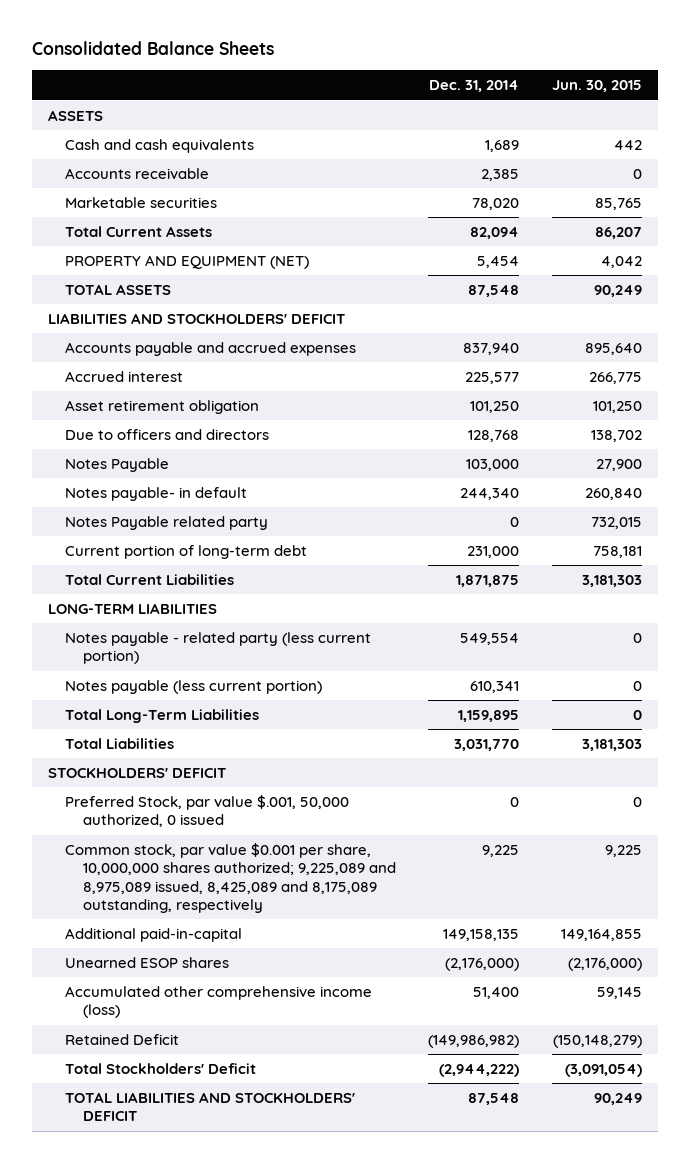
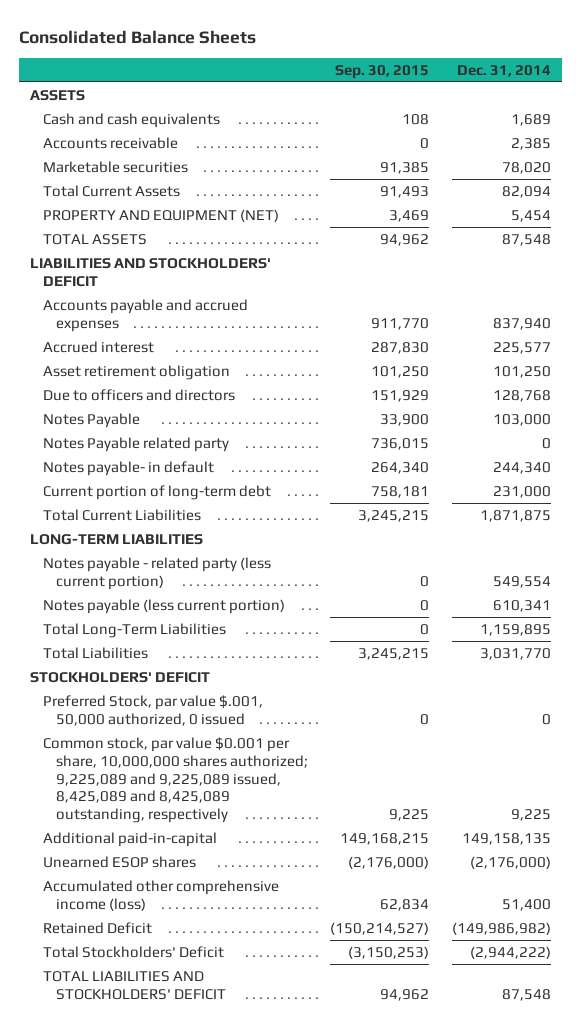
- | Dec. 31, 2014 | Jun. 30, 2015
+ | Sep. 30, 2015 | Dec. 31, 2014
moved down: Notes payable- in default | 264,340 | 244,340
- Common stock, par value $0.001 per share, 10,000,000 shares authorized; 9,225,089 and 8,975,089 issued, 8,425,089 and 8,175,089 outstanding, respectively | 9,225 | 9,225
+ Common stock, par value $0.001 per share, 10,000,000 shares authorized; 9,225,089 and 9,225,089 issued, 8,425,089 and 8,425,089 outstanding, respectively | 9,225 | 9,225

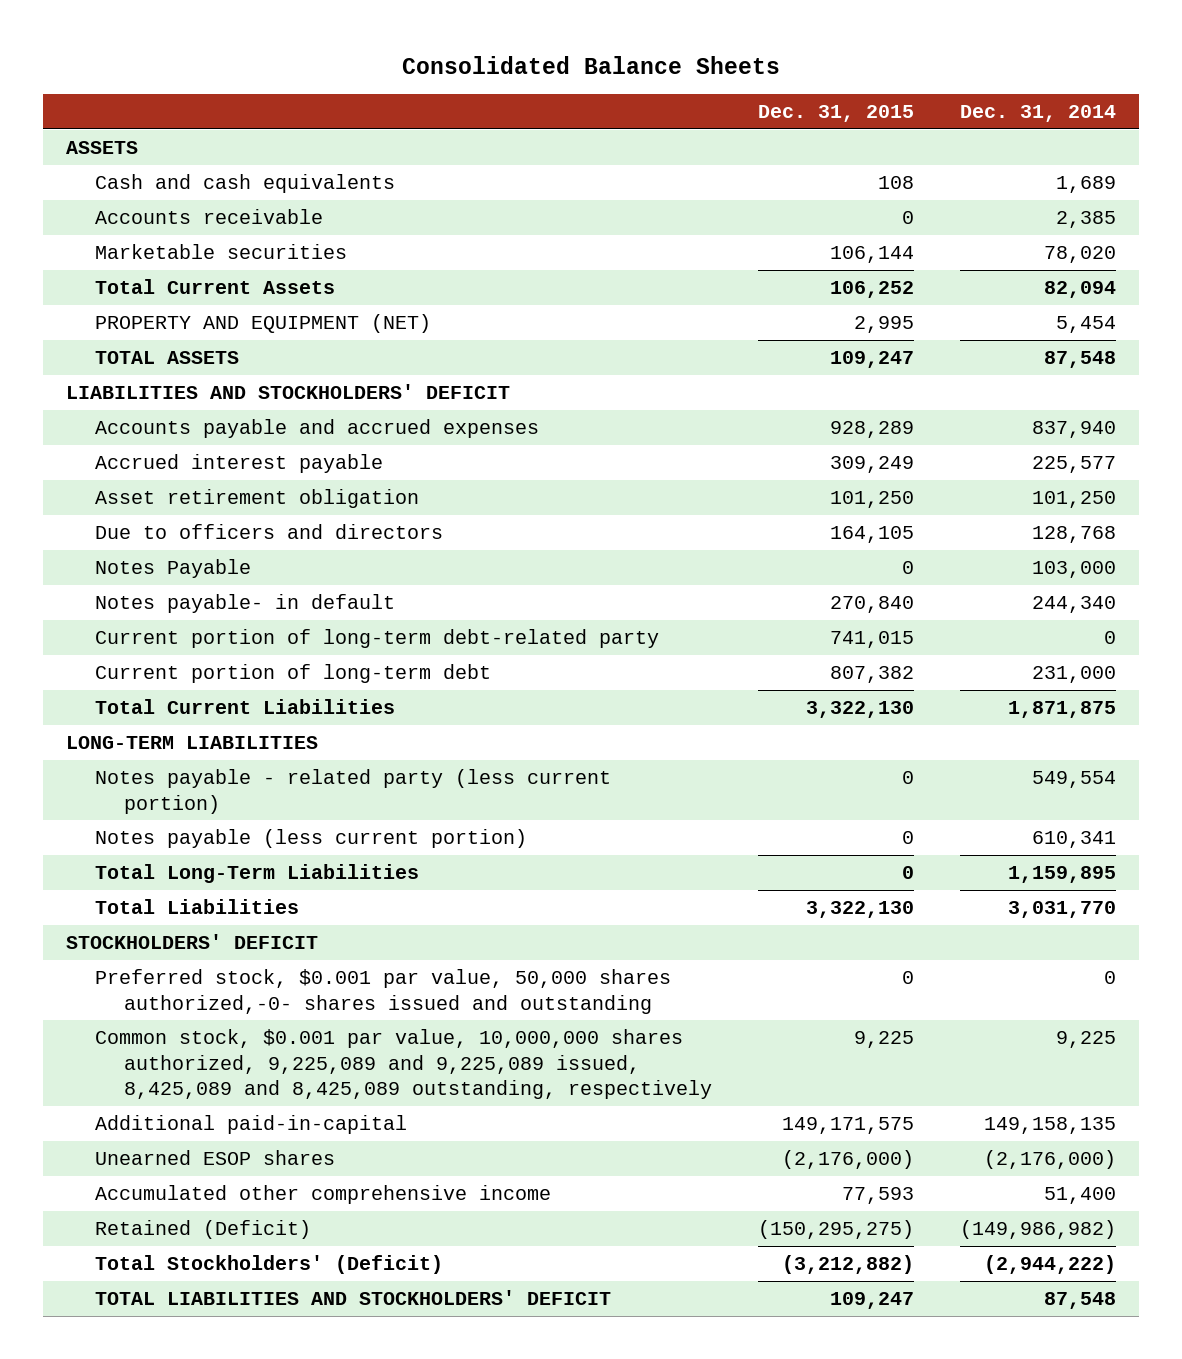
- | Sep. 30, 2015 | Dec. 31, 2014
+ | Dec. 31, 2015 | Dec. 31, 2014
- Accrued interest | 287,830 | 225,577
+ Accrued interest payable | 309,249 | 225,577
- Notes Payable related party | 736,015 | 0
+ Current portion of long-term debt-related party | 741,015 | 0
- Preferred Stock, par value $.001, 50,000 authorized, 0 issued | 0 | 0
- Common stock, par value $0.001 per share, 10,000,000 shares authorized; 9,225,089 and 9,225,089 issued, 8,425,089 and 8,425,089 outstanding, respectively | 9,225 | 9,225
+ Preferred stock, $0.001 par value, 50,000 shares authorized,-0- shares issued and outstanding | 0 | 0
+ Common stock, $0.001 par value, 10,000,000 shares authorized, 9,225,089 and 9,225,089 issued, 8,425,089 and 8,425,089 outstanding, respectively | 9,225 | 9,225
- Accumulated other comprehensive income (loss) | 62,834 | 51,400
- Retained Deficit | (150,214,527) | (149,986,982)
- Total Stockholders' Deficit | (3,150,253) | (2,944,222)
+ Accumulated other comprehensive income | 77,593 | 51,400
+ Retained (Deficit) | (150,295,275) | (149,986,982)
+ Total Stockholders' (Deficit) | (3,212,882) | (2,944,222)

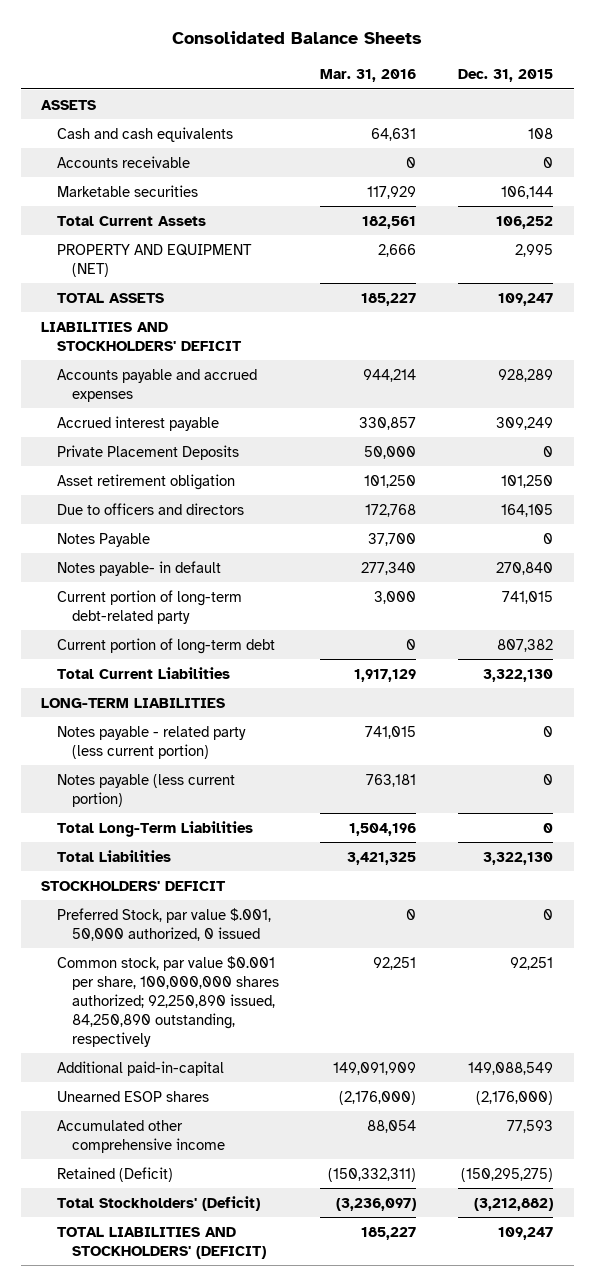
- | Dec. 31, 2015 | Dec. 31, 2014
+ | Mar. 31, 2016 | Dec. 31, 2015
+ Private Placement Deposits | 50,000 | 0
- Preferred stock, $0.001 par value, 50,000 shares authorized,-0- shares issued and outstanding | 0 | 0
- Common stock, $0.001 par value, 10,000,000 shares authorized, 9,225,089 and 9,225,089 issued, 8,425,089 and 8,425,089 outstanding, respectively | 9,225 | 9,225
- Additional paid-in-capital | 149,171,575 | 149,158,135
+ Preferred Stock, par value $.001, 50,000 authorized, 0 issued | 0 | 0
+ Common stock, par value $0.001 per share, 100,000,000 shares authorized; 92,250,890 issued, 84,250,890 outstanding, respectively | 92,251 | 92,251
+ Additional paid-in-capital | 149,091,909 | 149,088,549
- TOTAL LIABILITIES AND STOCKHOLDERS' DEFICIT | 109,247 | 87,548
+ TOTAL LIABILITIES AND STOCKHOLDERS' (DEFICIT) | 185,227 | 109,247

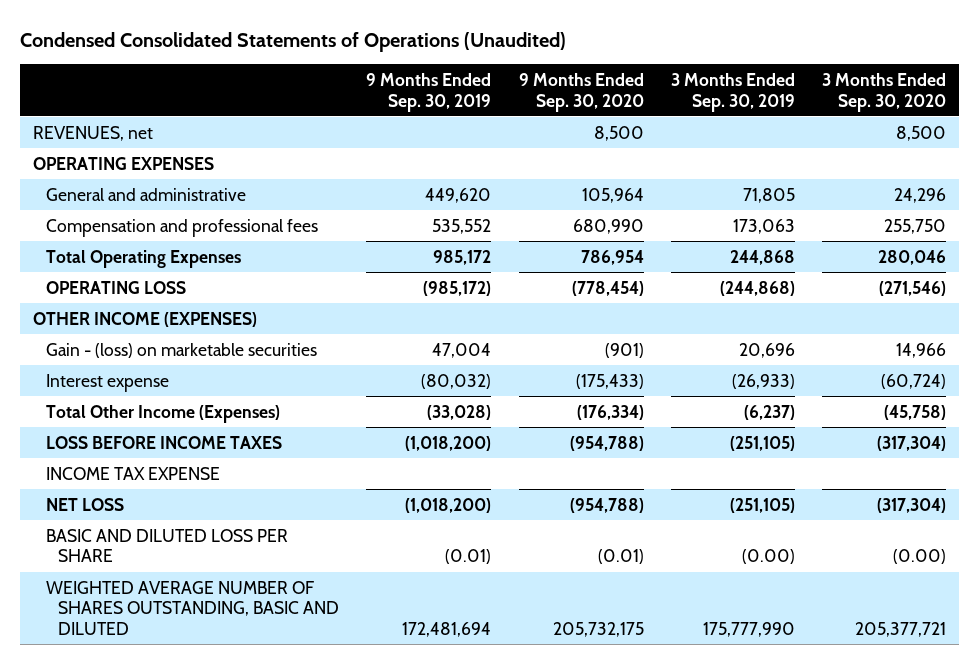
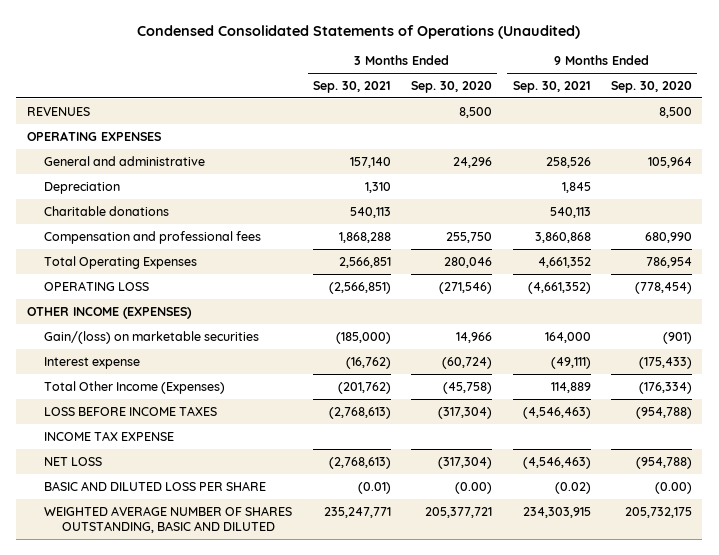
- | 9 Months Ended Sep. 30, 2019 | 9 Months Ended Sep. 30, 2020 | 3 Months Ended Sep. 30, 2019 | 3 Months Ended Sep. 30, 2020
+ | 3 Months Ended Sep. 30, 2021 | 3 Months Ended Sep. 30, 2020 | 9 Months Ended Sep. 30, 2021 | 9 Months Ended Sep. 30, 2020
- REVENUES, net | | 8,500 | | 8,500
+ REVENUES | | 8,500 | | 8,500
+ Depreciation | 1,310 | | 1,845 |
+ Charitable donations | 540,113 | | 540,113 |
- Gain - (loss) on marketable securities | 47,004 | (901) | 20,696 | 14,966
+ Gain/(loss) on marketable securities | (185,000) | 14,966 | 164,000 | (901)
- BASIC AND DILUTED LOSS PER SHARE | (0.01) | (0.01) | (0.00) | (0.00)
+ BASIC AND DILUTED LOSS PER SHARE | (0.01) | (0.00) | (0.02) | (0.00)

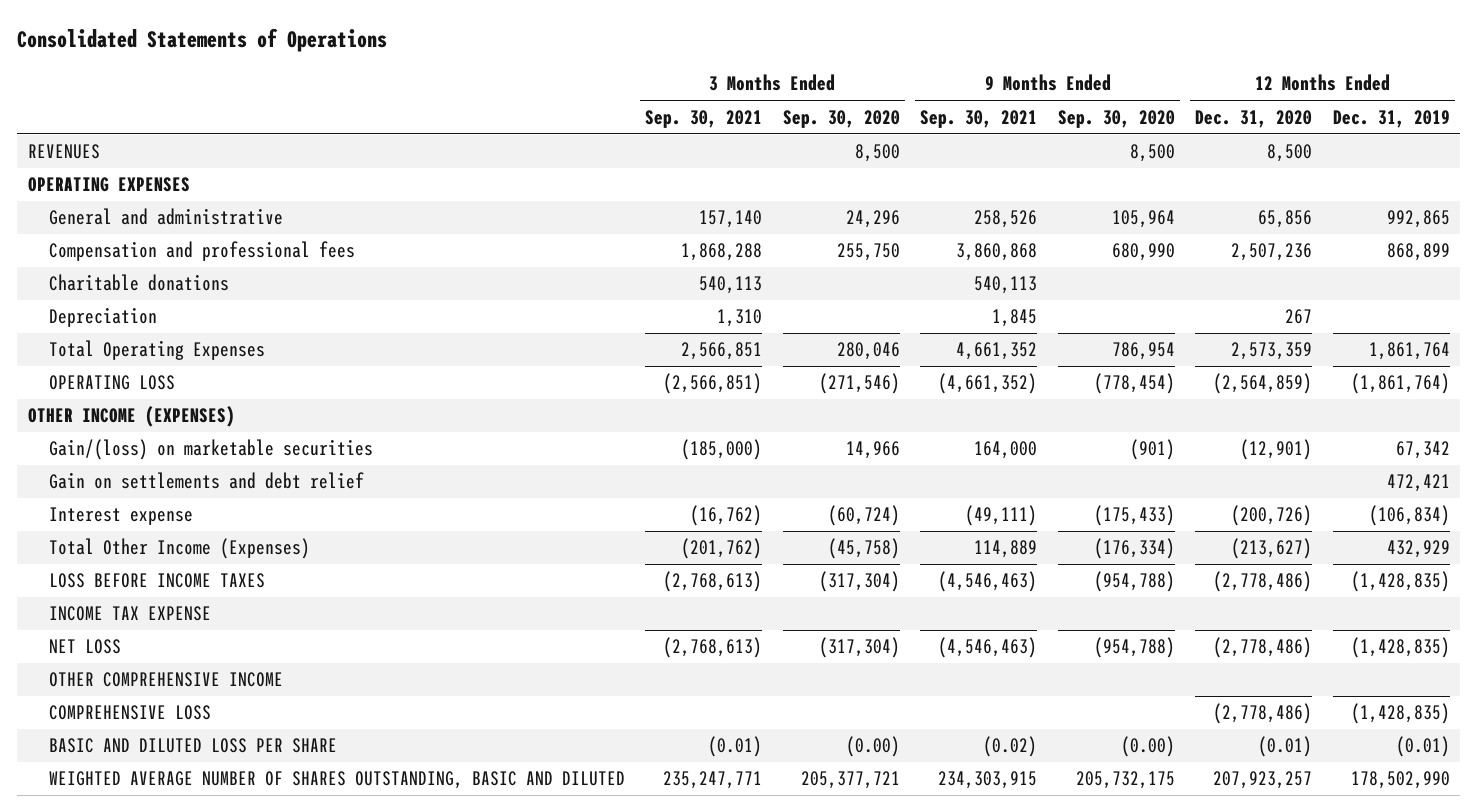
- Condensed Consolidated Statements of Operations (Unaudited)
+ Consolidated Statements of Operations
- | 3 Months Ended Sep. 30, 2021 | 3 Months Ended Sep. 30, 2020 | 9 Months Ended Sep. 30, 2021 | 9 Months Ended Sep. 30, 2020
+ | 3 Months Ended Sep. 30, 2021 | 3 Months Ended Sep. 30, 2020 | 9 Months Ended Sep. 30, 2021 | 9 Months Ended Sep. 30, 2020 | 12 Months Ended Dec. 31, 2020 | 12 Months Ended Dec. 31, 2019
moved down: Charitable donations | 540,113 | | 540,113 | | |
moved down: Depreciation | 1,310 | | 1,845 | | 267 |
+ Gain on settlements and debt relief | | | | | | 472,421
+ OTHER COMPREHENSIVE INCOME
+ COMPREHENSIVE LOSS | | | | | (2,778,486) | (1,428,835)

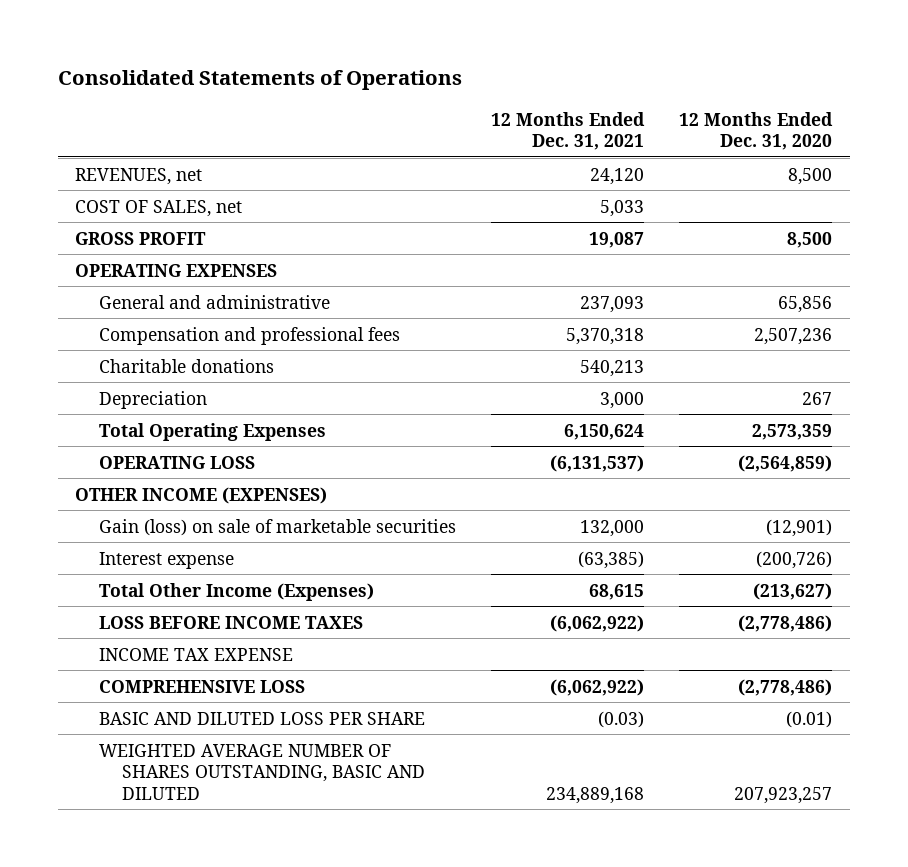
- | 3 Months Ended Sep. 30, 2021 | 3 Months Ended Sep. 30, 2020 | 9 Months Ended Sep. 30, 2021 | 9 Months Ended Sep. 30, 2020 | 12 Months Ended Dec. 31, 2020 | 12 Months Ended Dec. 31, 2019
+ | 12 Months Ended Dec. 31, 2021 | 12 Months Ended Dec. 31, 2020
- REVENUES | | 8,500 | | 8,500 | 8,500 |
+ REVENUES, net | 24,120 | 8,500
+ COST OF SALES, net | 5,033 |
+ GROSS PROFIT | 19,087 | 8,500
- Gain/(loss) on marketable securities | (185,000) | 14,966 | 164,000 | (901) | (12,901) | 67,342
- Gain on settlements and debt relief | | | | | | 472,421
+ Gain (loss) on sale of marketable securities | 132,000 | (12,901)
- NET LOSS | (2,768,613) | (317,304) | (4,546,463) | (954,788) | (2,778,486) | (1,428,835)
- OTHER COMPREHENSIVE INCOME

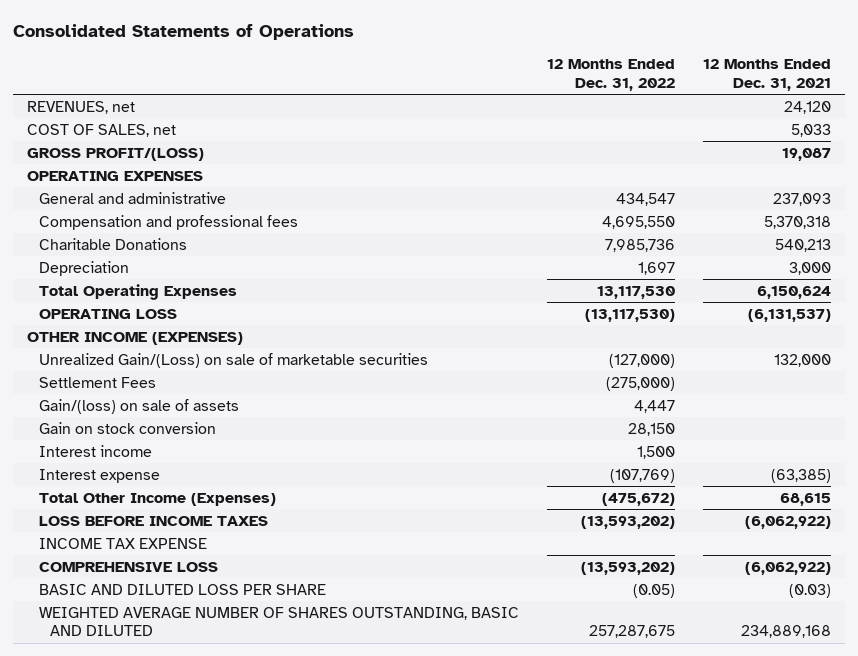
- | 12 Months Ended Dec. 31, 2021 | 12 Months Ended Dec. 31, 2020
+ | 12 Months Ended Dec. 31, 2022 | 12 Months Ended Dec. 31, 2021
- GROSS PROFIT | 19,087 | 8,500
+ GROSS PROFIT/(LOSS) | | 19,087
- Charitable donations | 540,213 |
+ Charitable Donations | 7,985,736 | 540,213
- Gain (loss) on sale of marketable securities | 132,000 | (12,901)
+ Unrealized Gain/(Loss) on sale of marketable securities | (127,000) | 132,000
+ Settlement Fees | (275,000) |
+ Gain/(loss) on sale of assets | 4,447 |
+ Gain on stock conversion | 28,150 |
+ Interest income | 1,500 |

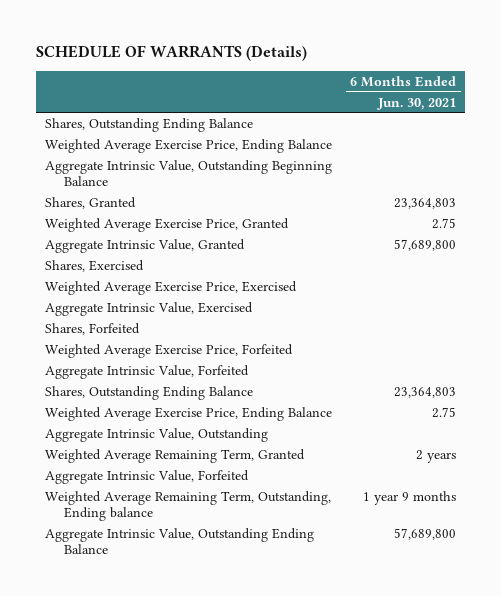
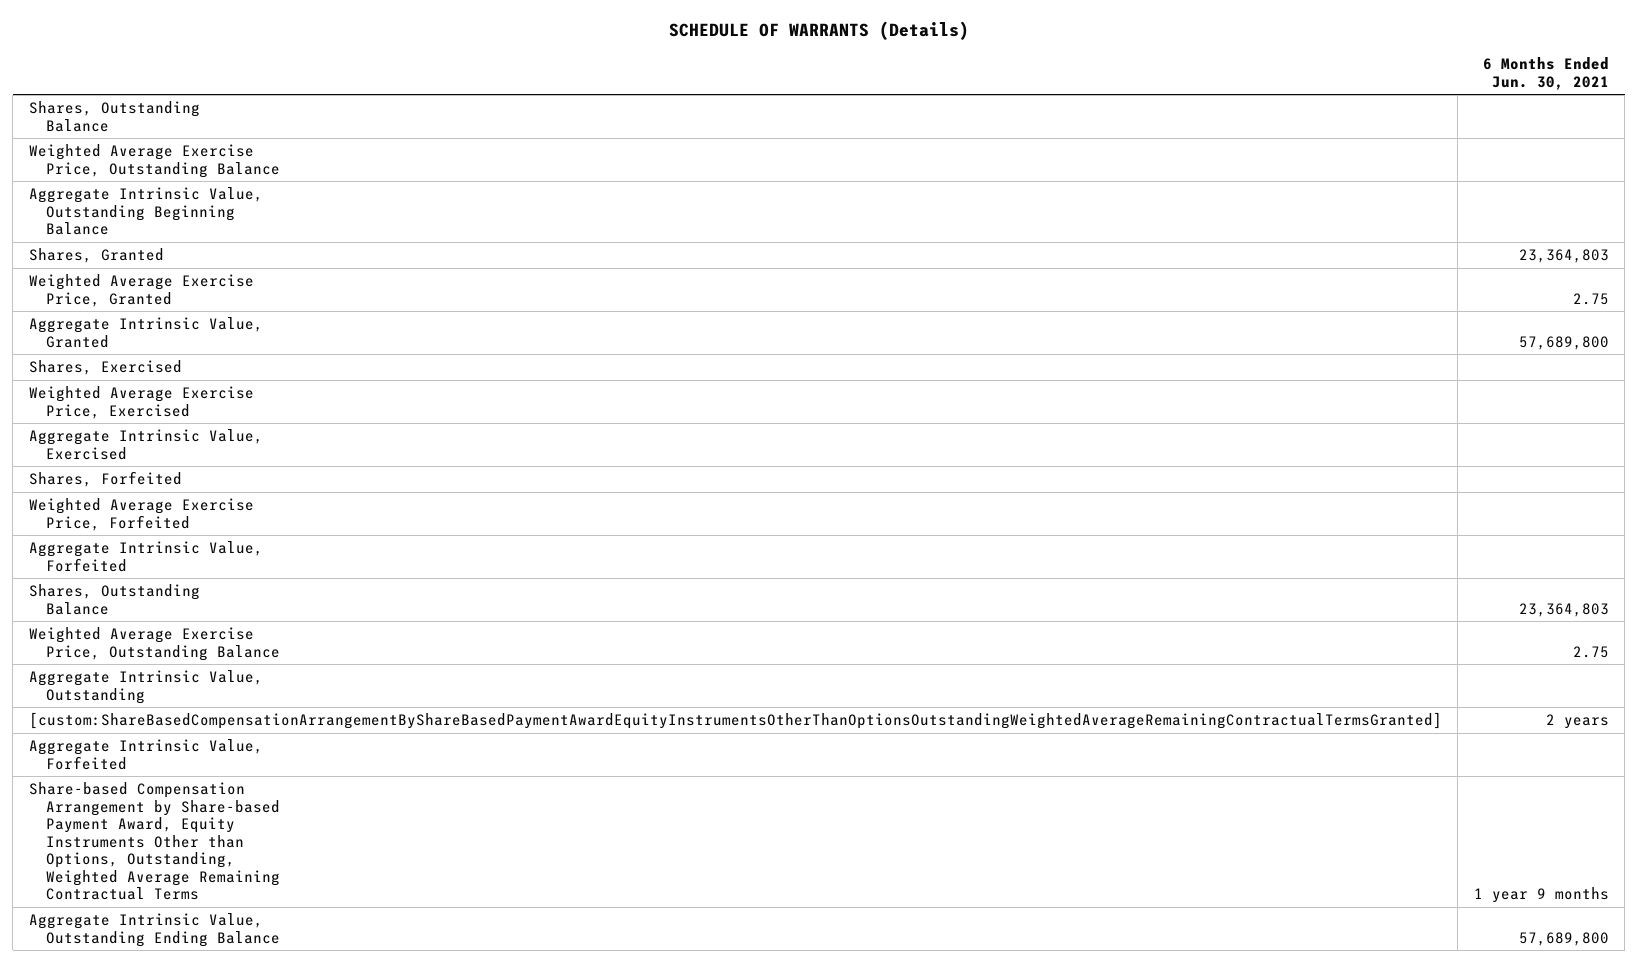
- Shares, Outstanding Ending Balance
- Weighted Average Exercise Price, Ending Balance
+ Shares, Outstanding Balance
+ Weighted Average Exercise Price, Outstanding Balance
- Shares, Outstanding Ending Balance | 23,364,803
- Weighted Average Exercise Price, Ending Balance | 2.75
+ Shares, Outstanding Balance | 23,364,803
+ Weighted Average Exercise Price, Outstanding Balance | 2.75
- Weighted Average Remaining Term, Granted | 2 years
+ [custom:ShareBasedCompensationArrangementByShareBasedPaymentAwardEquityInstrumentsOtherThanOptionsOutstandingWeightedAverageRemainingContractualTermsGranted] | 2 years
- Weighted Average Remaining Term, Outstanding, Ending balance | 1 year 9 months
+ Share-based Compensation Arrangement by Share-based Payment Award, Equity Instruments Other than Options, Outstanding, Weighted Average Remaining Contractual Terms | 1 year 9 months

